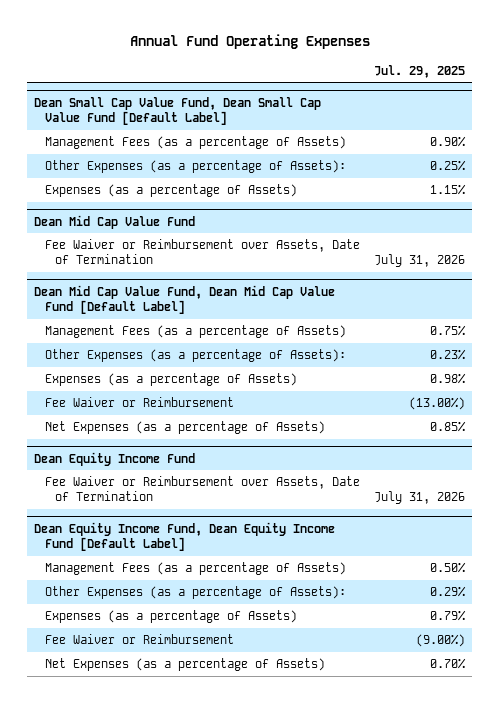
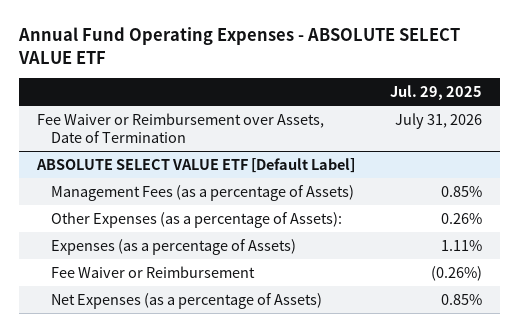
- Annual Fund Operating Expenses
+ Annual Fund Operating Expenses - ABSOLUTE SELECT VALUE ETF
- Dean Small Cap Value Fund, Dean Small Cap Value Fund [Default Label]
- Management Fees (as a percentage of Assets) | 0.90%
- Other Expenses (as a percentage of Assets): | 0.25%
- Expenses (as a percentage of Assets) | 1.15%
- Dean Mid Cap Value Fund
- Dean Mid Cap Value Fund, Dean Mid Cap Value Fund [Default Label]
- Management Fees (as a percentage of Assets) | 0.75%
- Other Expenses (as a percentage of Assets): | 0.23%
- Expenses (as a percentage of Assets) | 0.98%
- Fee Waiver or Reimbursement | (13.00%)
+ ABSOLUTE SELECT VALUE ETF [Default Label]
+ Management Fees (as a percentage of Assets) | 0.85%
+ Other Expenses (as a percentage of Assets): | 0.26%
+ Expenses (as a percentage of Assets) | 1.11%
+ Fee Waiver or Reimbursement | (0.26%)
- Dean Equity Income Fund
- Fee Waiver or Reimbursement over Assets, Date of Termination | July 31, 2026
- Dean Equity Income Fund, Dean Equity Income Fund [Default Label]
- Management Fees (as a percentage of Assets) | 0.50%
- Other Expenses (as a percentage of Assets): | 0.29%
- Expenses (as a percentage of Assets) | 0.79%
- Fee Waiver or Reimbursement | (9.00%)
- Net Expenses (as a percentage of Assets) | 0.70%

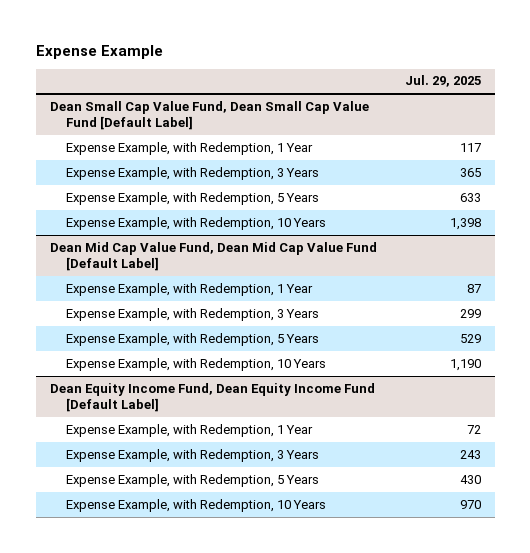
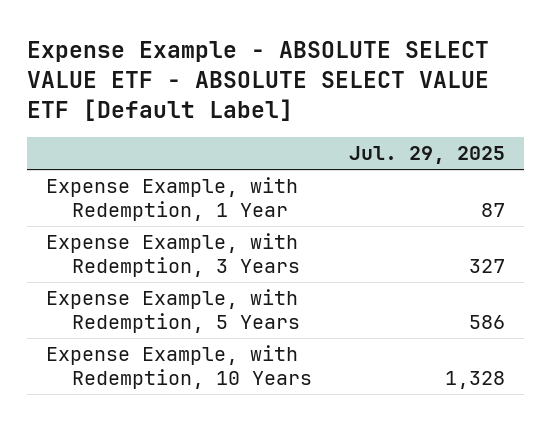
- Expense Example
+ Expense Example - ABSOLUTE SELECT VALUE ETF - ABSOLUTE SELECT VALUE ETF [Default Label]
- Dean Small Cap Value Fund, Dean Small Cap Value Fund [Default Label]
- Expense Example, with Redemption, 1 Year | 117
- Expense Example, with Redemption, 3 Years | 365
- Expense Example, with Redemption, 5 Years | 633
- Expense Example, with Redemption, 10 Years | 1,398
- Dean Mid Cap Value Fund, Dean Mid Cap Value Fund [Default Label]
- Expense Example, with Redemption, 3 Years | 299
- Expense Example, with Redemption, 5 Years | 529
- Expense Example, with Redemption, 10 Years | 1,190
- Dean Equity Income Fund, Dean Equity Income Fund [Default Label]
- Expense Example, with Redemption, 1 Year | 72
- Expense Example, with Redemption, 3 Years | 243
- Expense Example, with Redemption, 5 Years | 430
- Expense Example, with Redemption, 10 Years | 970
+ Expense Example, with Redemption, 3 Years | 327
+ Expense Example, with Redemption, 5 Years | 586
+ Expense Example, with Redemption, 10 Years | 1,328

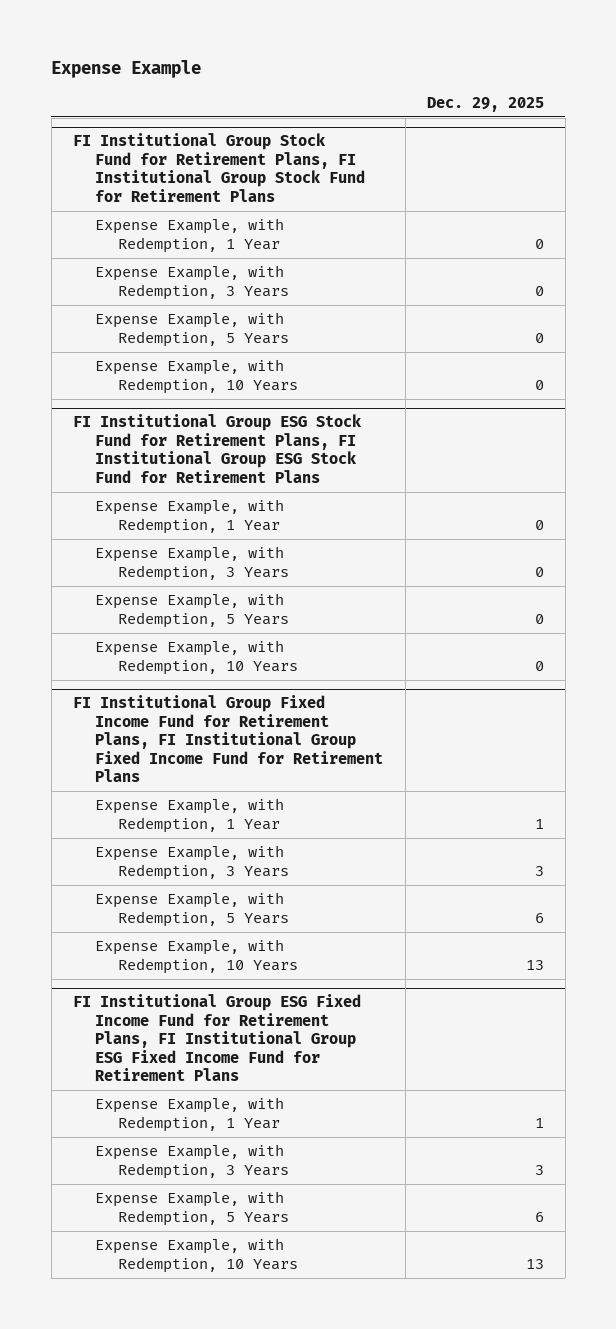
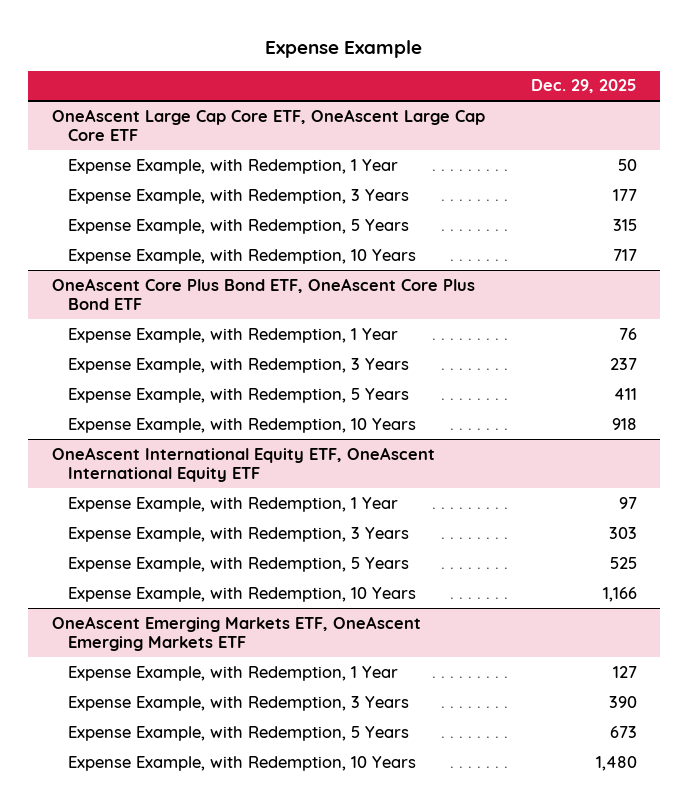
- FI Institutional Group Stock Fund for Retirement Plans, FI Institutional Group Stock Fund for Retirement Plans
- Expense Example, with Redemption, 1 Year | 0
- Expense Example, with Redemption, 3 Years | 0
- Expense Example, with Redemption, 5 Years | 0
- Expense Example, with Redemption, 10 Years | 0
- FI Institutional Group ESG Stock Fund for Retirement Plans, FI Institutional Group ESG Stock Fund for Retirement Plans
- Expense Example, with Redemption, 1 Year | 0
- Expense Example, with Redemption, 3 Years | 0
- Expense Example, with Redemption, 5 Years | 0
- Expense Example, with Redemption, 10 Years | 0
- FI Institutional Group Fixed Income Fund for Retirement Plans, FI Institutional Group Fixed Income Fund for Retirement Plans
- Expense Example, with Redemption, 1 Year | 1
- Expense Example, with Redemption, 3 Years | 3
- Expense Example, with Redemption, 5 Years | 6
- Expense Example, with Redemption, 10 Years | 13
- FI Institutional Group ESG Fixed Income Fund for Retirement Plans, FI Institutional Group ESG Fixed Income Fund for Retirement Plans
- Expense Example, with Redemption, 1 Year | 1
- Expense Example, with Redemption, 3 Years | 3
- Expense Example, with Redemption, 5 Years | 6
- Expense Example, with Redemption, 10 Years | 13
+ OneAscent Large Cap Core ETF, OneAscent Large Cap Core ETF
+ Expense Example, with Redemption, 1 Year | 50
+ Expense Example, with Redemption, 3 Years | 177
+ Expense Example, with Redemption, 5 Years | 315
+ Expense Example, with Redemption, 10 Years | 717
+ OneAscent Core Plus Bond ETF, OneAscent Core Plus Bond ETF
+ Expense Example, with Redemption, 1 Year | 76
+ Expense Example, with Redemption, 3 Years | 237
+ Expense Example, with Redemption, 5 Years | 411
+ Expense Example, with Redemption, 10 Years | 918
+ OneAscent International Equity ETF, OneAscent International Equity ETF
+ Expense Example, with Redemption, 1 Year | 97
+ Expense Example, with Redemption, 3 Years | 303
+ Expense Example, with Redemption, 5 Years | 525
+ Expense Example, with Redemption, 10 Years | 1,166
+ OneAscent Emerging Markets ETF, OneAscent Emerging Markets ETF
+ Expense Example, with Redemption, 1 Year | 127
+ Expense Example, with Redemption, 3 Years | 390
+ Expense Example, with Redemption, 5 Years | 673
+ Expense Example, with Redemption, 10 Years | 1,480

